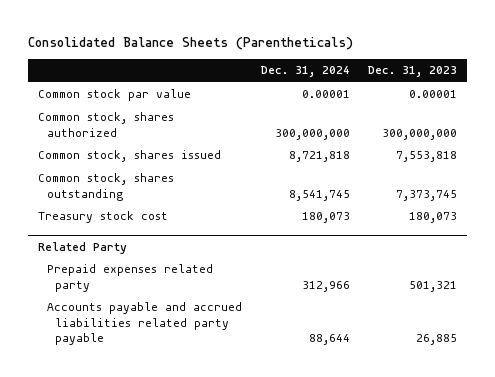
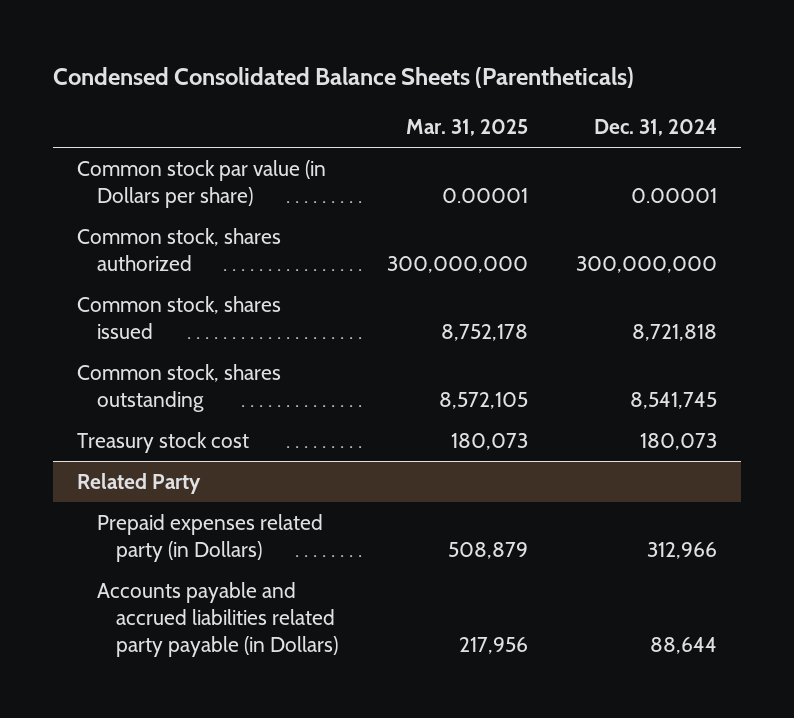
- Consolidated Balance Sheets (Parentheticals)
+ Condensed Consolidated Balance Sheets (Parentheticals)
- | Dec. 31, 2024 | Dec. 31, 2023
+ | Mar. 31, 2025 | Dec. 31, 2024
- Common stock par value | 0.00001 | 0.00001
+ Common stock par value (in Dollars per share) | 0.00001 | 0.00001
@ Related Party
- Prepaid expenses related party | 312,966 | 501,321
- Accounts payable and accrued liabilities related party payable | 88,644 | 26,885
+ Prepaid expenses related party (in Dollars) | 508,879 | 312,966
+ Accounts payable and accrued liabilities related party payable (in Dollars) | 217,956 | 88,644

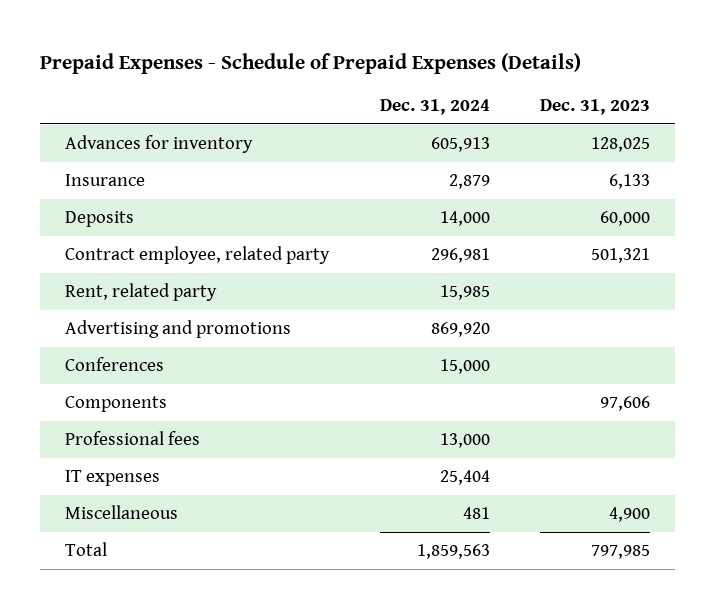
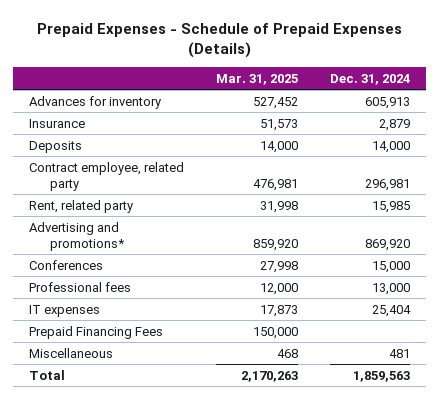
- | Dec. 31, 2024 | Dec. 31, 2023
+ | Mar. 31, 2025 | Dec. 31, 2024
- Advertising and promotions | 869,920 |
+ Advertising and promotions* | 859,920 | 869,920
- Components | | 97,606
+ Prepaid Financing Fees | 150,000 |

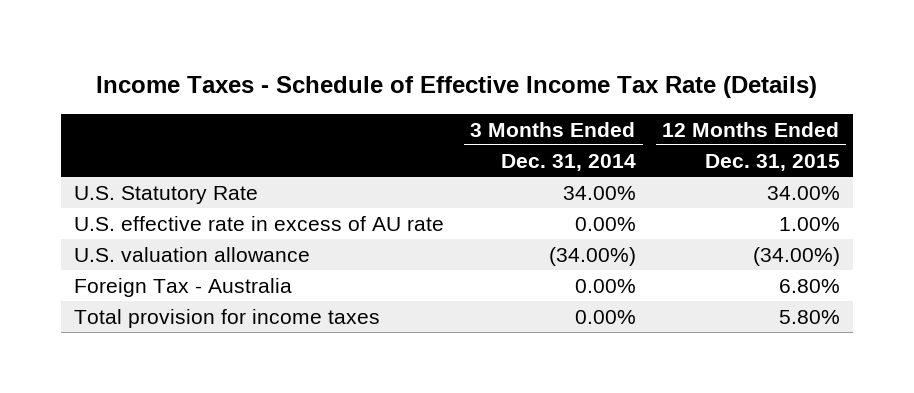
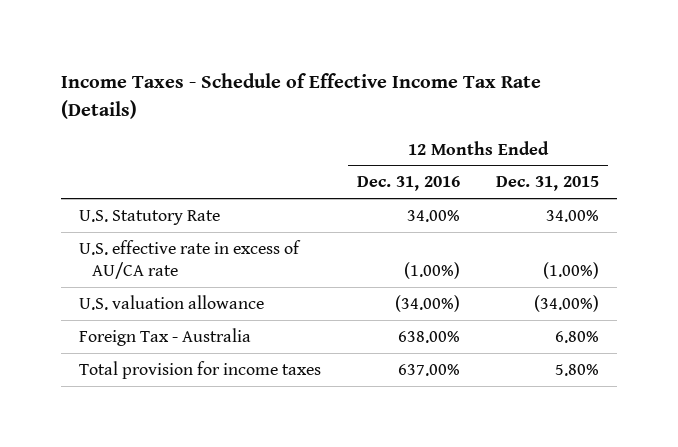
- | 3 Months Ended Dec. 31, 2014 | 12 Months Ended Dec. 31, 2015
+ | 12 Months Ended Dec. 31, 2016 | 12 Months Ended Dec. 31, 2015
- U.S. effective rate in excess of AU rate | 0.00% | 1.00%
+ U.S. effective rate in excess of AU/CA rate | (1.00%) | (1.00%)

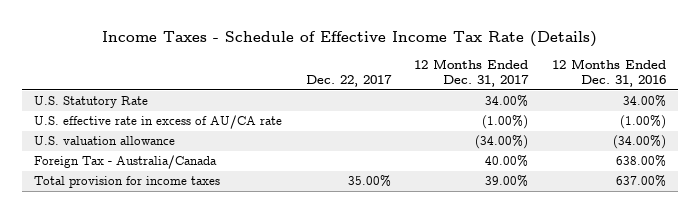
- | 12 Months Ended Dec. 31, 2016 | 12 Months Ended Dec. 31, 2015
+ | Dec. 22, 2017 | 12 Months Ended Dec. 31, 2017 | 12 Months Ended Dec. 31, 2016
- Foreign Tax - Australia | 638.00% | 6.80%
+ Foreign Tax - Australia/Canada | | 40.00% | 638.00%

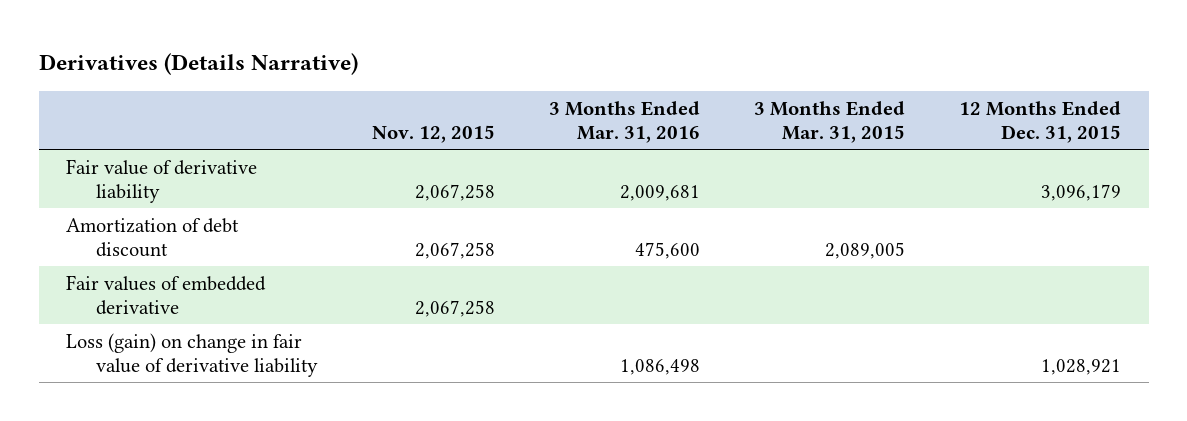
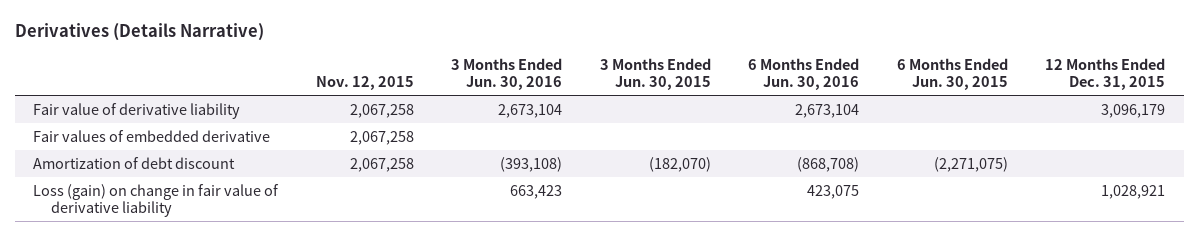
- | Nov. 12, 2015 | 3 Months Ended Mar. 31, 2016 | 3 Months Ended Mar. 31, 2015 | 12 Months Ended Dec. 31, 2015
+ | Nov. 12, 2015 | 3 Months Ended Jun. 30, 2016 | 3 Months Ended Jun. 30, 2015 | 6 Months Ended Jun. 30, 2016 | 6 Months Ended Jun. 30, 2015 | 12 Months Ended Dec. 31, 2015
moved down: Amortization of debt discount | 2,067,258 | (393,108) | (182,070) | (868,708) | (2,271,075) |

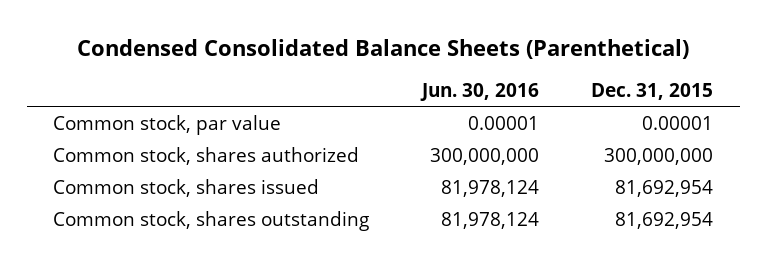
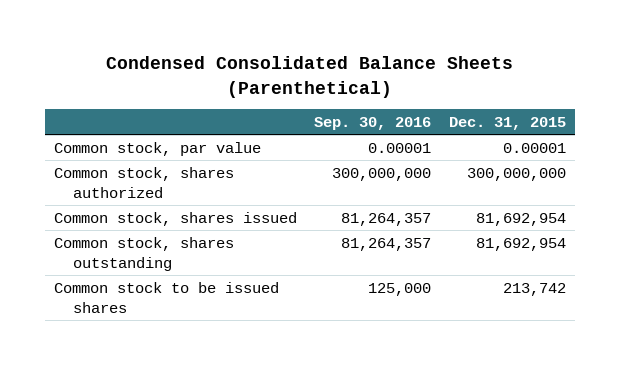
- | Jun. 30, 2016 | Dec. 31, 2015
+ | Sep. 30, 2016 | Dec. 31, 2015
+ Common stock to be issued shares | 125,000 | 213,742

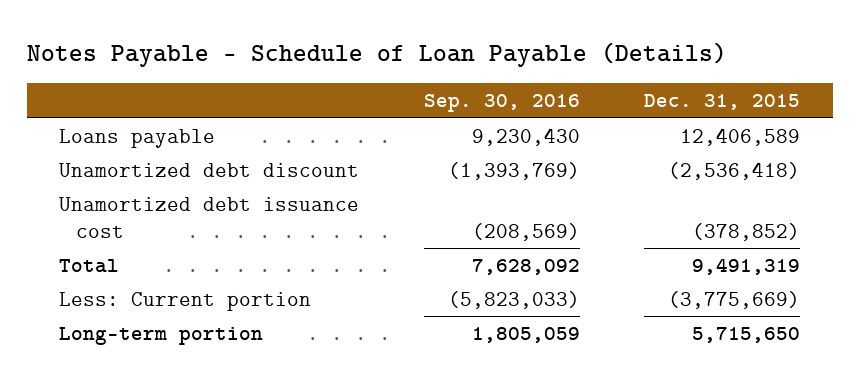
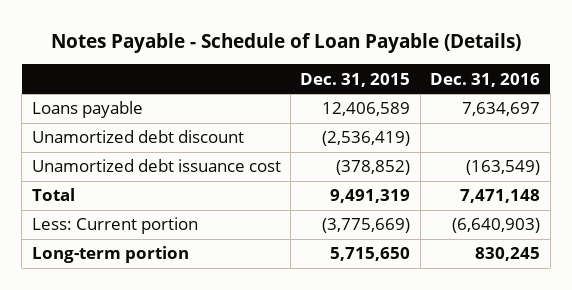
- | Sep. 30, 2016 | Dec. 31, 2015
+ | Dec. 31, 2015 | Dec. 31, 2016
- Unamortized debt discount | (1,393,769) | (2,536,418)
+ Unamortized debt discount | (2,536,419) |

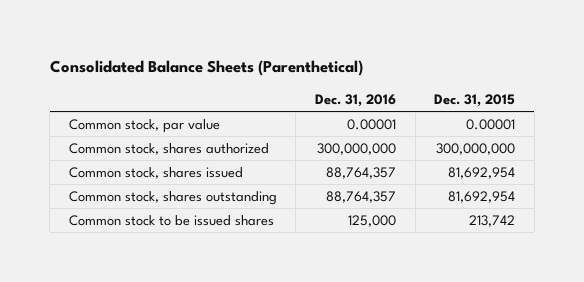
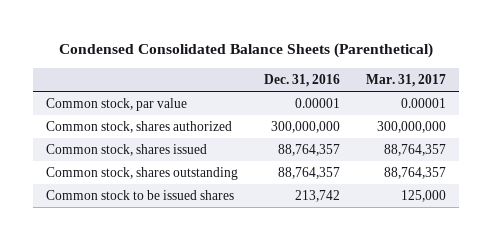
- Consolidated Balance Sheets (Parenthetical)
+ Condensed Consolidated Balance Sheets (Parenthetical)
- | Dec. 31, 2016 | Dec. 31, 2015
+ | Dec. 31, 2016 | Mar. 31, 2017
- Common stock to be issued shares | 125,000 | 213,742
+ Common stock to be issued shares | 213,742 | 125,000

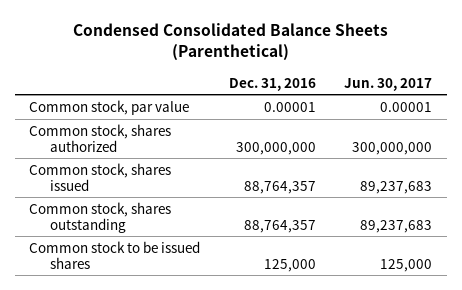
- | Dec. 31, 2016 | Mar. 31, 2017
+ | Dec. 31, 2016 | Jun. 30, 2017
- Common stock to be issued shares | 213,742 | 125,000
+ Common stock to be issued shares | 125,000 | 125,000

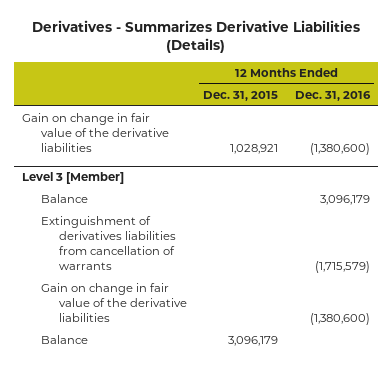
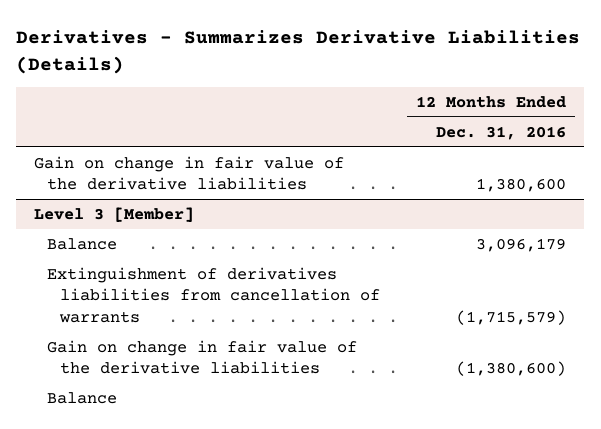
- | 12 Months Ended Dec. 31, 2015 | 12 Months Ended Dec. 31, 2016
+ | 12 Months Ended Dec. 31, 2016
- Gain on change in fair value of the derivative liabilities | 1,028,921 | (1,380,600)
+ Gain on change in fair value of the derivative liabilities | 1,380,600

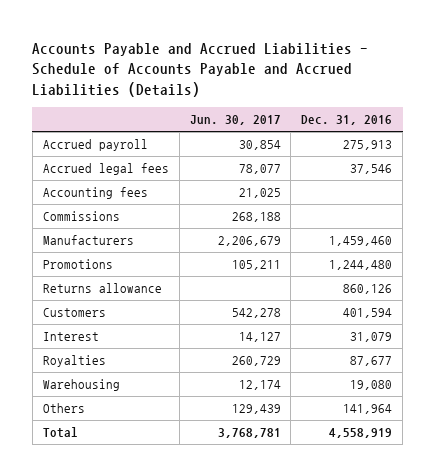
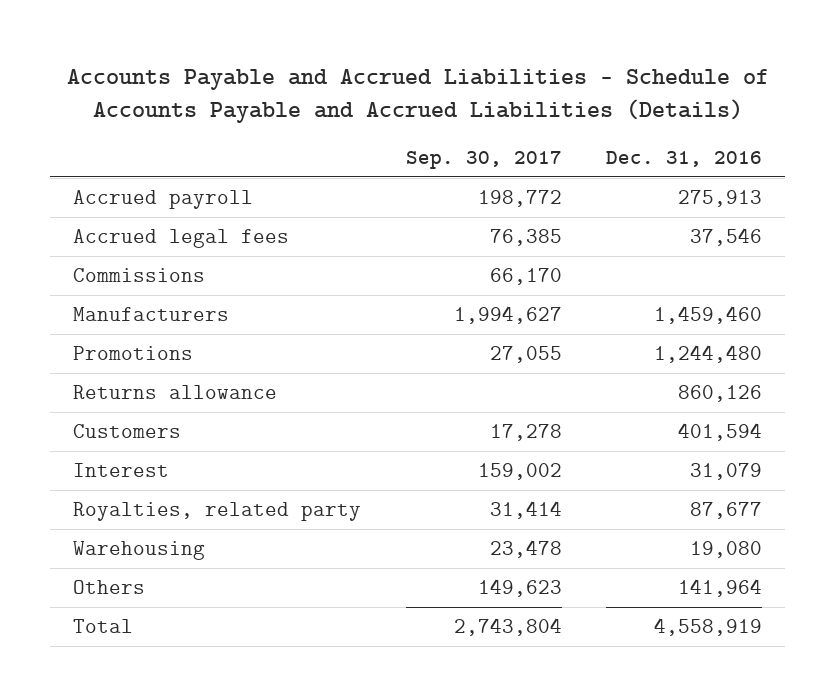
- | Jun. 30, 2017 | Dec. 31, 2016
+ | Sep. 30, 2017 | Dec. 31, 2016
- Accounting fees | 21,025 |
- Royalties | 260,729 | 87,677
+ Royalties, related party | 31,414 | 87,677

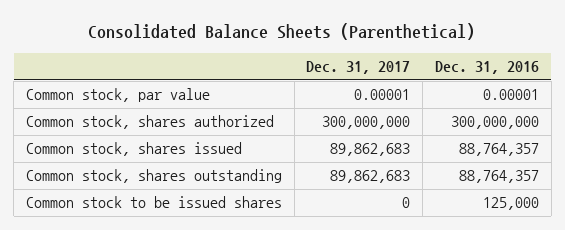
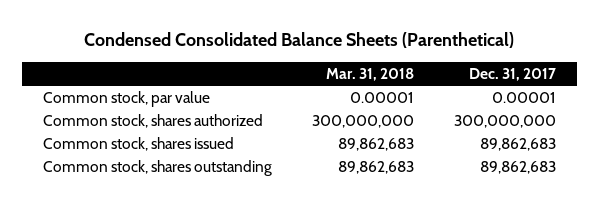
- Consolidated Balance Sheets (Parenthetical)
+ Condensed Consolidated Balance Sheets (Parenthetical)
- | Dec. 31, 2017 | Dec. 31, 2016
+ | Mar. 31, 2018 | Dec. 31, 2017
- Common stock to be issued shares | 0 | 125,000

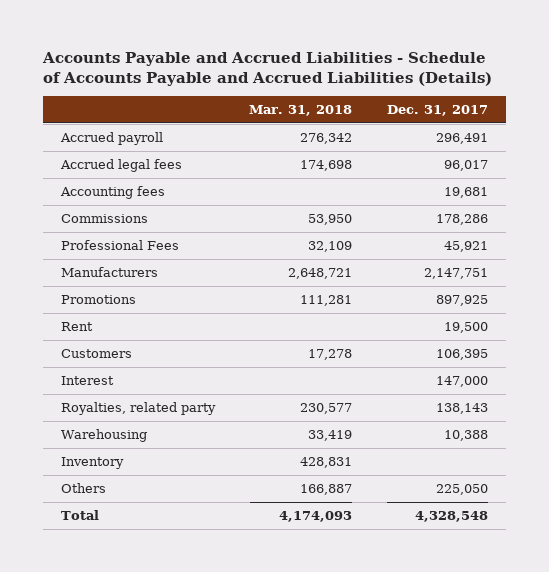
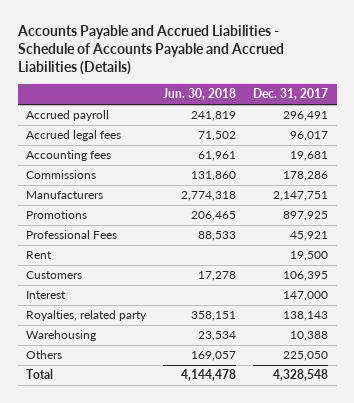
- | Mar. 31, 2018 | Dec. 31, 2017
+ | Jun. 30, 2018 | Dec. 31, 2017
moved down: Professional Fees | 88,533 | 45,921
- Inventory | 428,831 |

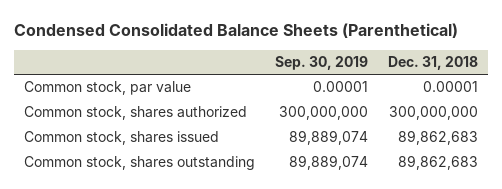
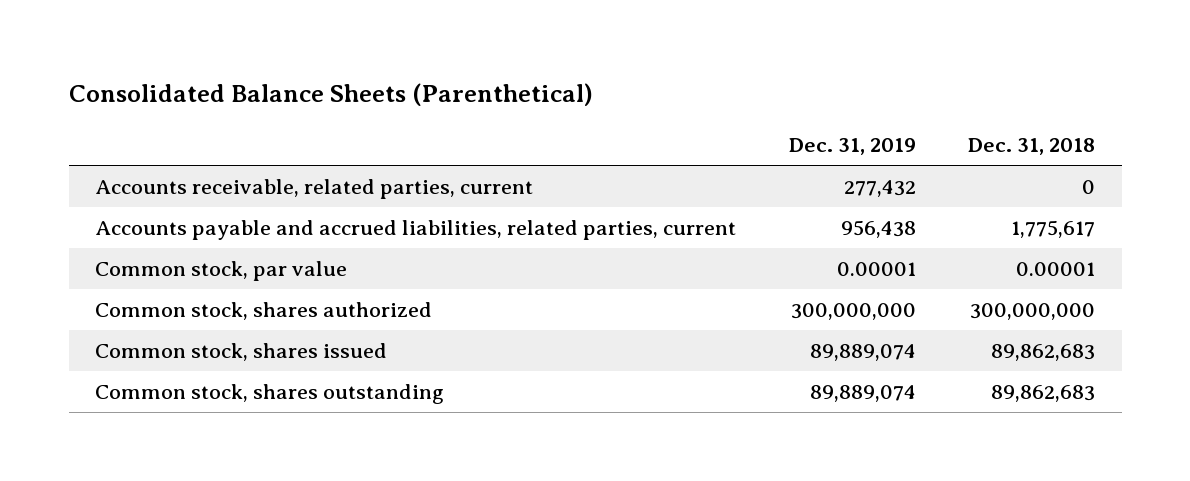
- Condensed Consolidated Balance Sheets (Parenthetical)
+ Consolidated Balance Sheets (Parenthetical)
- | Sep. 30, 2019 | Dec. 31, 2018
+ | Dec. 31, 2019 | Dec. 31, 2018
+ Accounts receivable, related parties, current | 277,432 | 0
+ Accounts payable and accrued liabilities, related parties, current | 956,438 | 1,775,617

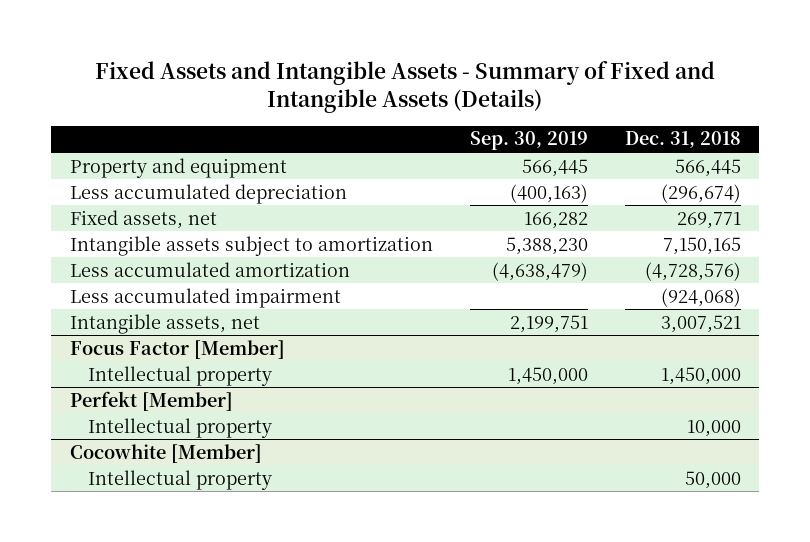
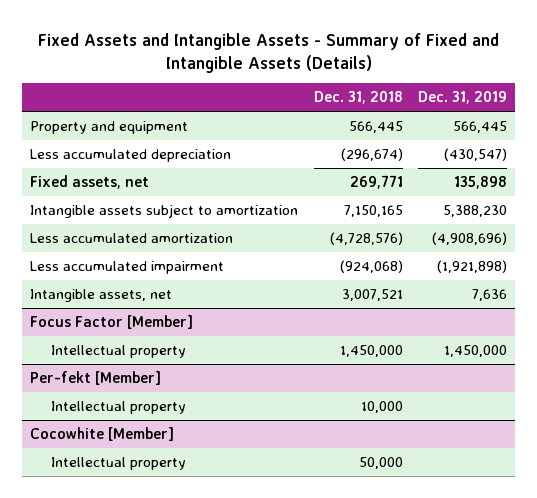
- | Sep. 30, 2019 | Dec. 31, 2018
+ | Dec. 31, 2018 | Dec. 31, 2019
- Perfekt [Member]
+ Per-fekt [Member]

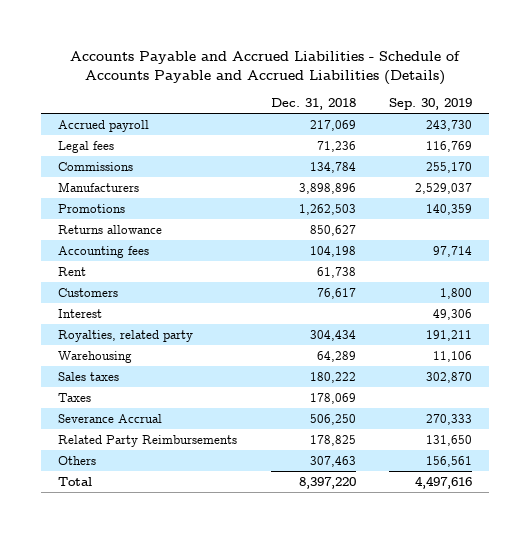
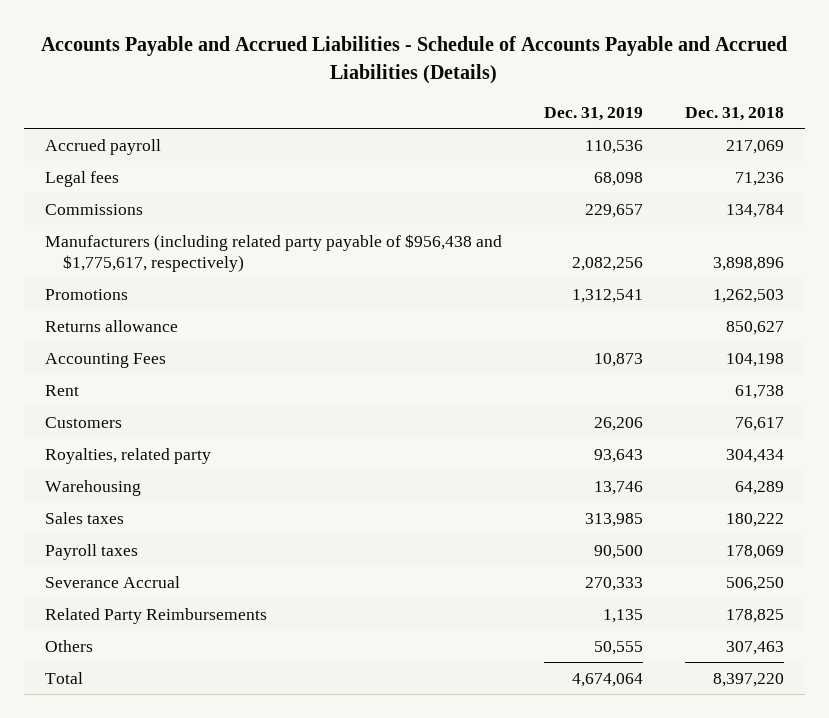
- | Dec. 31, 2018 | Sep. 30, 2019
+ | Dec. 31, 2019 | Dec. 31, 2018
- Manufacturers | 3,898,896 | 2,529,037
+ Manufacturers (including related party payable of $956,438 and $1,775,617, respectively) | 2,082,256 | 3,898,896
- Accounting fees | 104,198 | 97,714
+ Accounting Fees | 10,873 | 104,198
- Interest | | 49,306
- Taxes | 178,069 |
+ Payroll taxes | 90,500 | 178,069

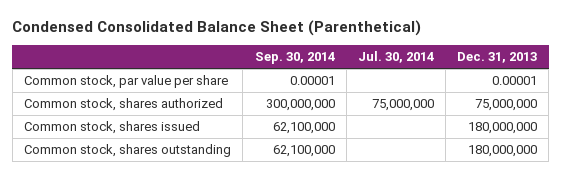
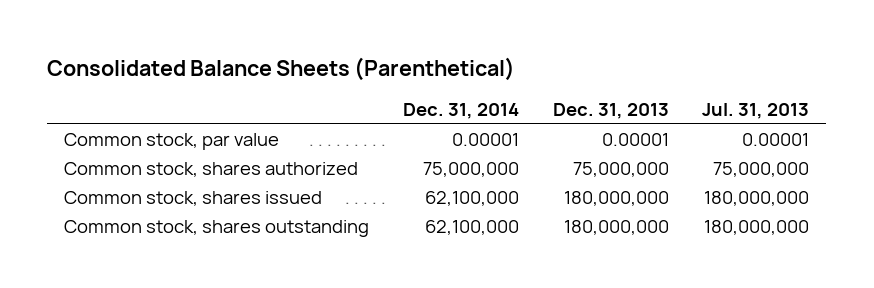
- Condensed Consolidated Balance Sheet (Parenthetical)
+ Consolidated Balance Sheets (Parenthetical)
- | Sep. 30, 2014 | Jul. 30, 2014 | Dec. 31, 2013
+ | Dec. 31, 2014 | Dec. 31, 2013 | Jul. 31, 2013
- Common stock, par value per share | 0.00001 | | 0.00001
+ Common stock, par value | 0.00001 | 0.00001 | 0.00001

